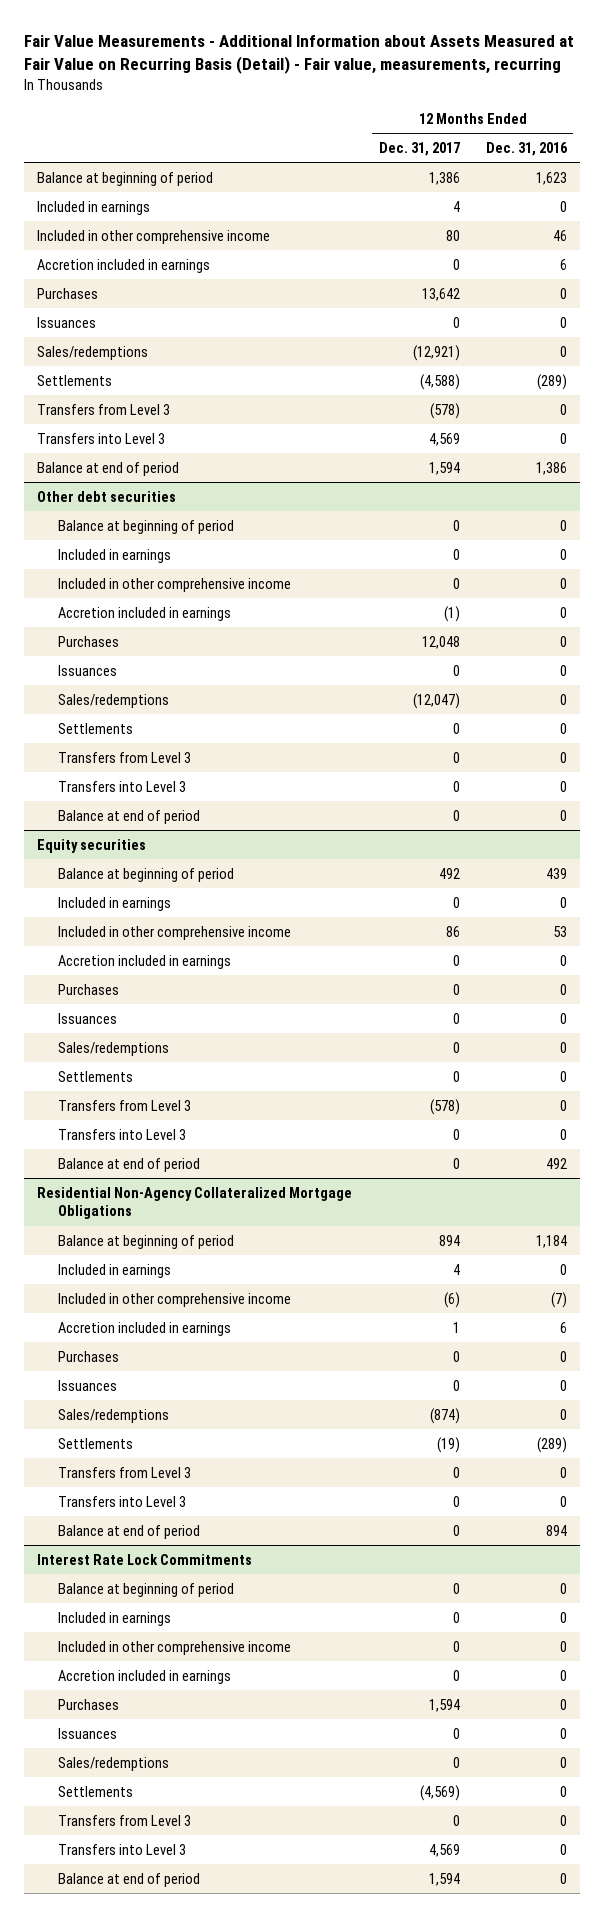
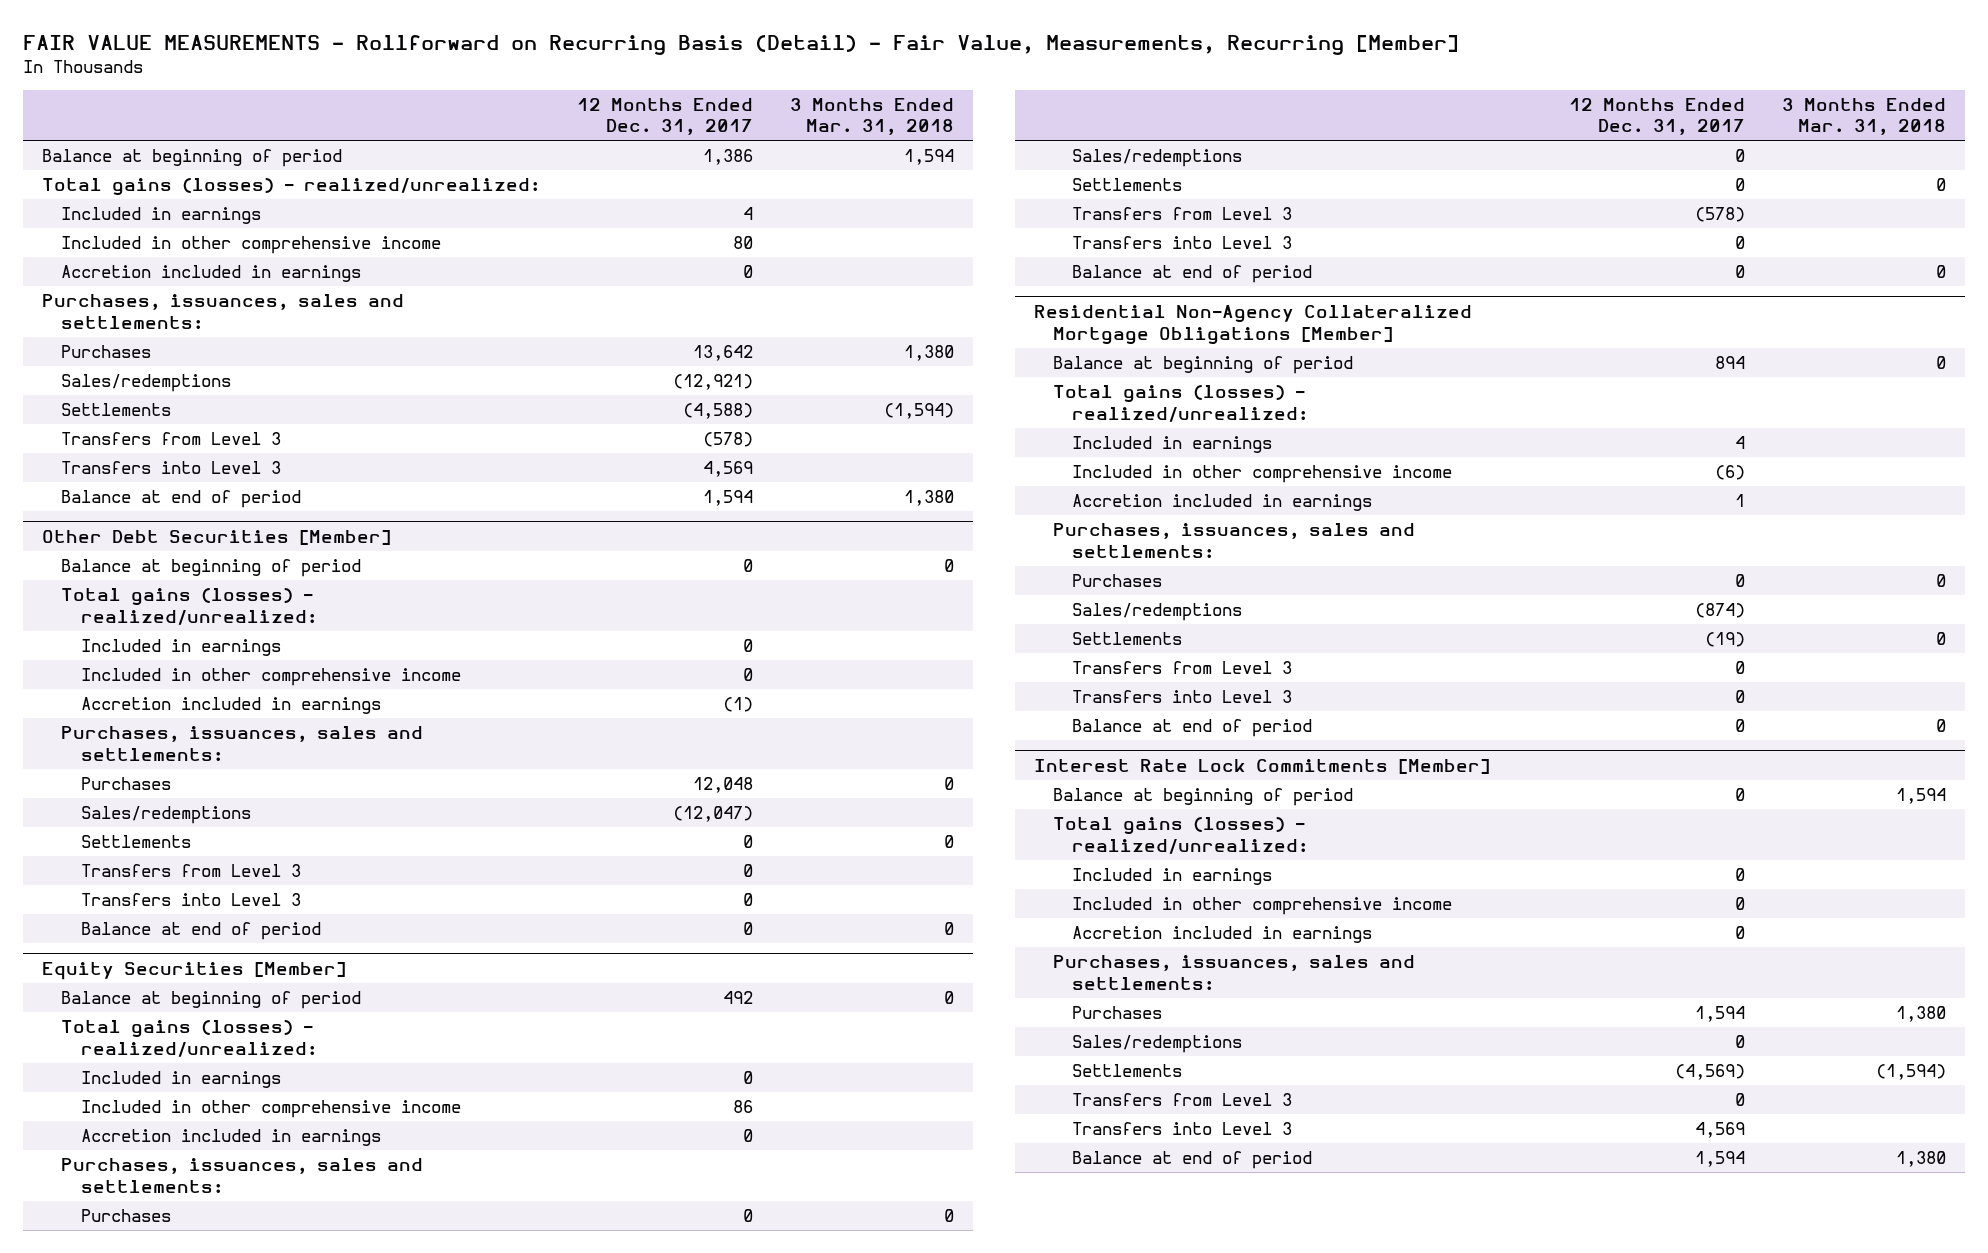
- Fair Value Measurements - Additional Information about Assets Measured at Fair Value on Recurring Basis (Detail) - Fair value, measurements, recurring
+ FAIR VALUE MEASUREMENTS - Rollforward on Recurring Basis (Detail) - Fair Value, Measurements, Recurring [Member]
- | 12 Months Ended Dec. 31, 2017 | 12 Months Ended Dec. 31, 2016
+ | 12 Months Ended Dec. 31, 2017 | 3 Months Ended Mar. 31, 2018
+ Total gains (losses) - realized/unrealized:
+ Purchases, issuances, sales and settlements:
- Issuances | 0 | 0
- Other debt securities
+ Other Debt Securities [Member]
+ Total gains (losses) - realized/unrealized:
+ Purchases, issuances, sales and settlements:
- Issuances | 0 | 0
- Equity securities
+ Equity Securities [Member]
+ Total gains (losses) - realized/unrealized:
+ Purchases, issuances, sales and settlements:
- Issuances | 0 | 0
- Residential Non-Agency Collateralized Mortgage Obligations
+ Residential Non-Agency Collateralized Mortgage Obligations [Member]
+ Total gains (losses) - realized/unrealized:
+ Purchases, issuances, sales and settlements:
- Issuances | 0 | 0
- Interest Rate Lock Commitments
+ Interest Rate Lock Commitments [Member]
+ Total gains (losses) - realized/unrealized:
+ Purchases, issuances, sales and settlements:
- Issuances | 0 | 0

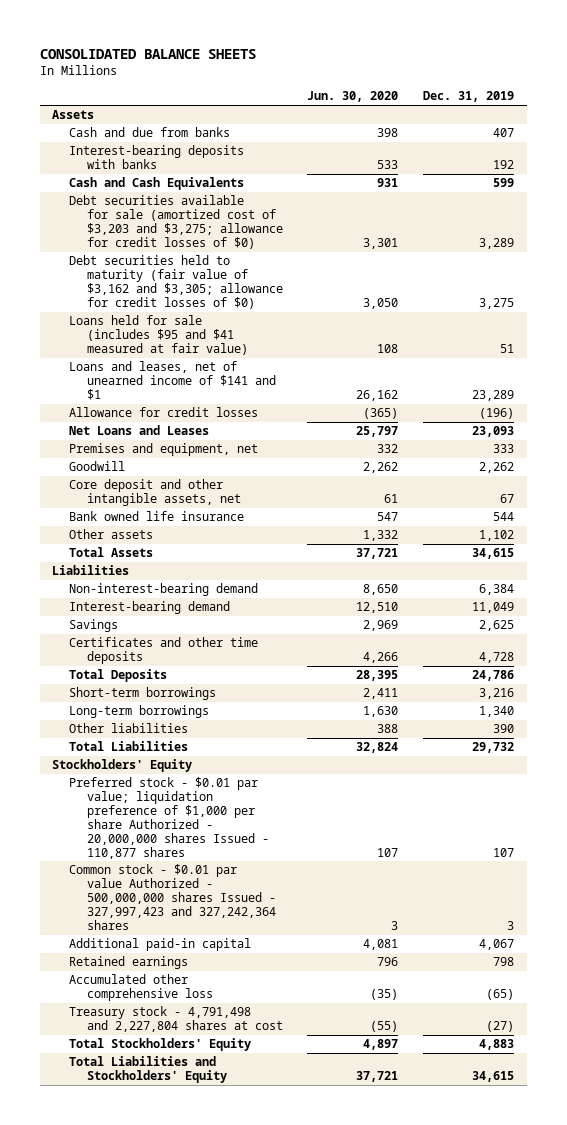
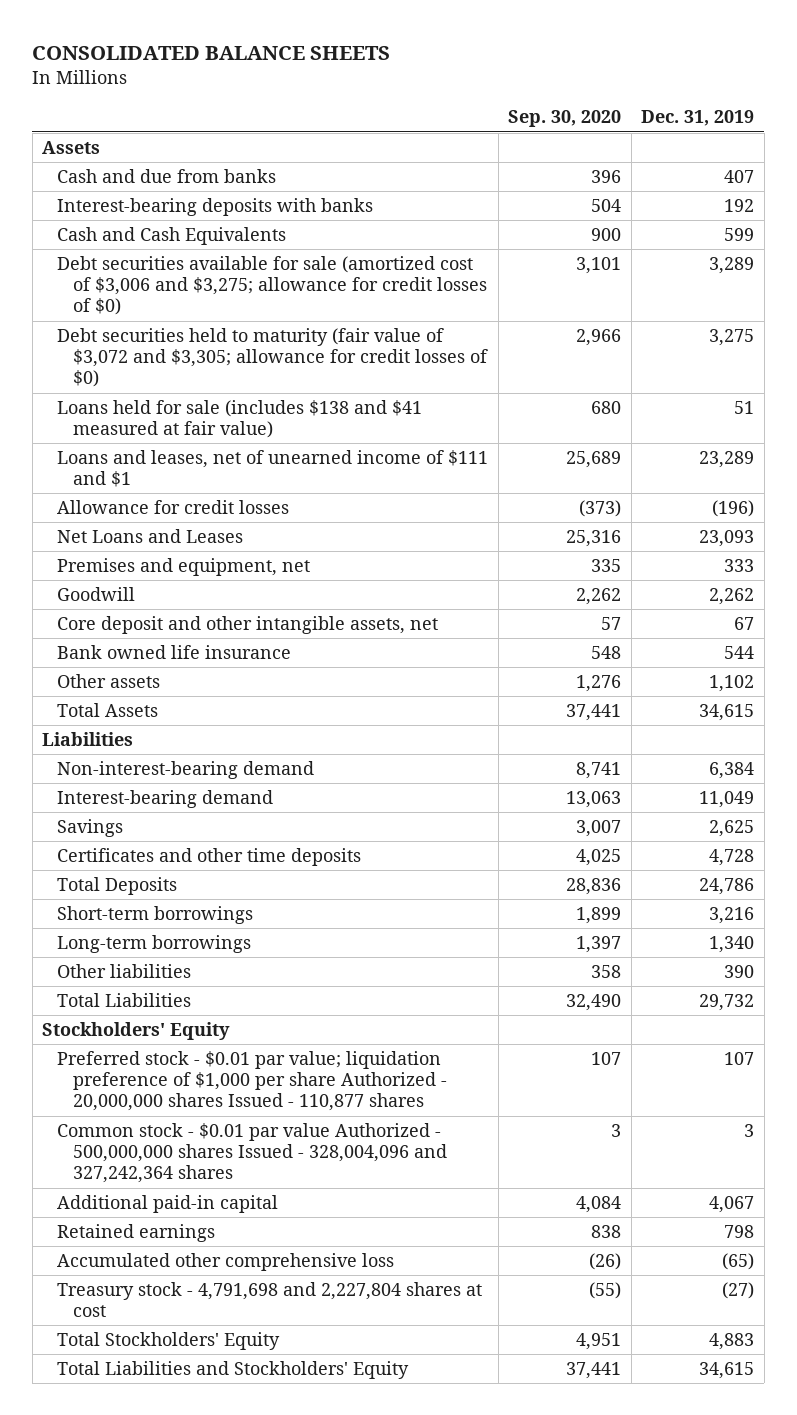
- | Jun. 30, 2020 | Dec. 31, 2019
+ | Sep. 30, 2020 | Dec. 31, 2019
- Debt securities available for sale (amortized cost of $3,203 and $3,275; allowance for credit losses of $0) | 3,301 | 3,289
- Debt securities held to maturity (fair value of $3,162 and $3,305; allowance for credit losses of $0) | 3,050 | 3,275
- Loans held for sale (includes $95 and $41 measured at fair value) | 108 | 51
- Loans and leases, net of unearned income of $141 and $1 | 26,162 | 23,289
+ Debt securities available for sale (amortized cost of $3,006 and $3,275; allowance for credit losses of $0) | 3,101 | 3,289
+ Debt securities held to maturity (fair value of $3,072 and $3,305; allowance for credit losses of $0) | 2,966 | 3,275
+ Loans held for sale (includes $138 and $41 measured at fair value) | 680 | 51
+ Loans and leases, net of unearned income of $111 and $1 | 25,689 | 23,289
- Common stock - $0.01 par value Authorized - 500,000,000 shares Issued - 327,997,423 and 327,242,364 shares | 3 | 3
+ Common stock - $0.01 par value Authorized - 500,000,000 shares Issued - 328,004,096 and 327,242,364 shares | 3 | 3
- Treasury stock - 4,791,498 and 2,227,804 shares at cost | (55) | (27)
+ Treasury stock - 4,791,698 and 2,227,804 shares at cost | (55) | (27)

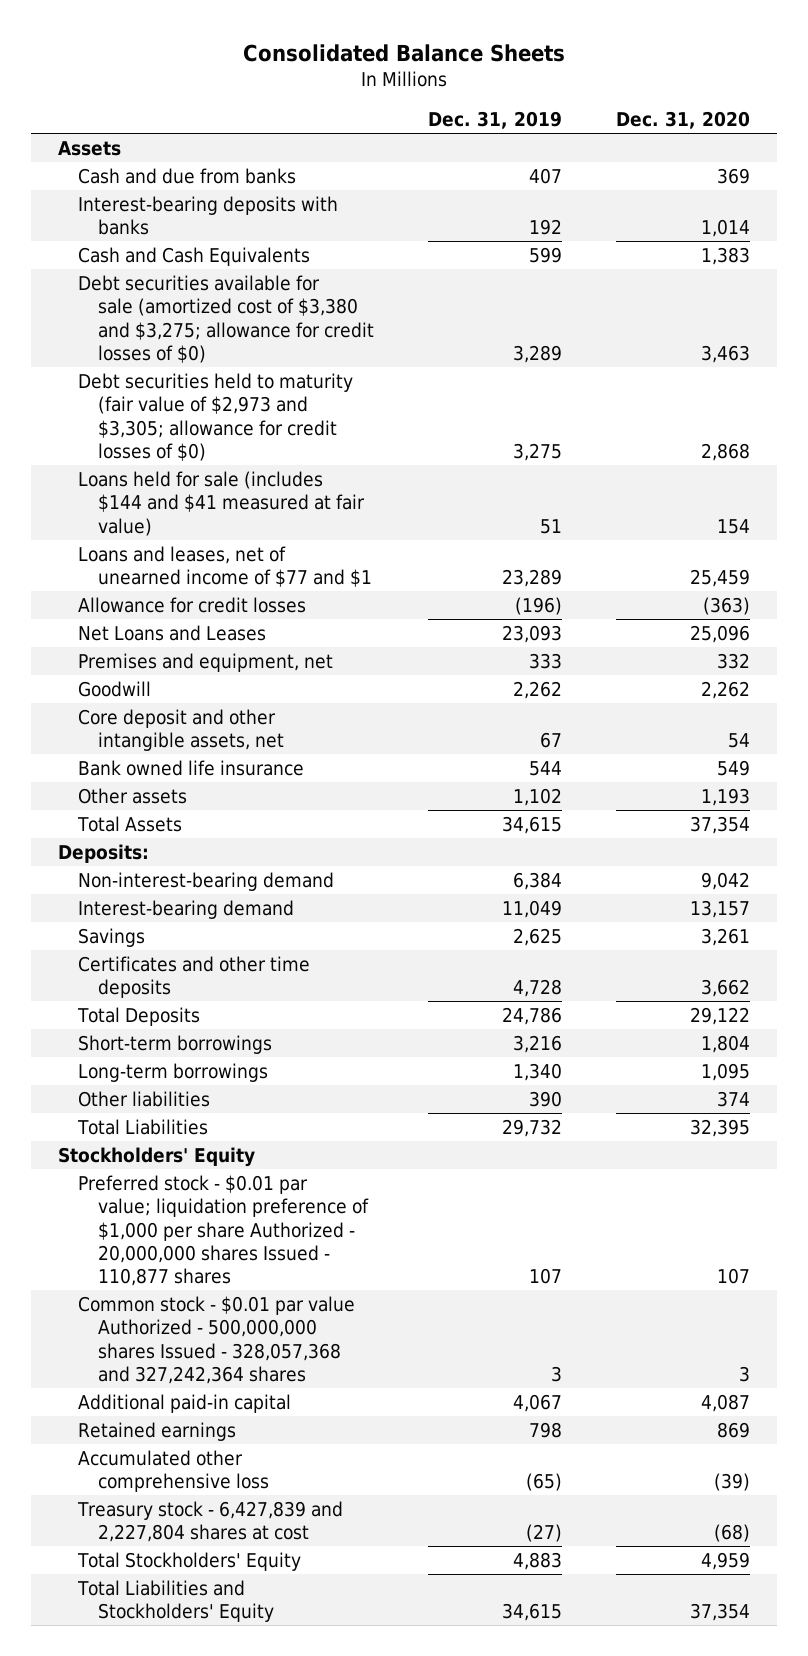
- CONSOLIDATED BALANCE SHEETS
+ Consolidated Balance Sheets
- | Sep. 30, 2020 | Dec. 31, 2019
+ | Dec. 31, 2019 | Dec. 31, 2020
- Debt securities available for sale (amortized cost of $3,006 and $3,275; allowance for credit losses of $0) | 3,101 | 3,289
- Debt securities held to maturity (fair value of $3,072 and $3,305; allowance for credit losses of $0) | 2,966 | 3,275
- Loans held for sale (includes $138 and $41 measured at fair value) | 680 | 51
- Loans and leases, net of unearned income of $111 and $1 | 25,689 | 23,289
+ Debt securities available for sale (amortized cost of $3,380 and $3,275; allowance for credit losses of $0) | 3,289 | 3,463
+ Debt securities held to maturity (fair value of $2,973 and $3,305; allowance for credit losses of $0) | 3,275 | 2,868
+ Loans held for sale (includes $144 and $41 measured at fair value) | 51 | 154
+ Loans and leases, net of unearned income of $77 and $1 | 23,289 | 25,459
- Liabilities
+ Deposits:
- Common stock - $0.01 par value Authorized - 500,000,000 shares Issued - 328,004,096 and 327,242,364 shares | 3 | 3
+ Common stock - $0.01 par value Authorized - 500,000,000 shares Issued - 328,057,368 and 327,242,364 shares | 3 | 3
- Treasury stock - 4,791,698 and 2,227,804 shares at cost | (55) | (27)
+ Treasury stock - 6,427,839 and 2,227,804 shares at cost | (27) | (68)

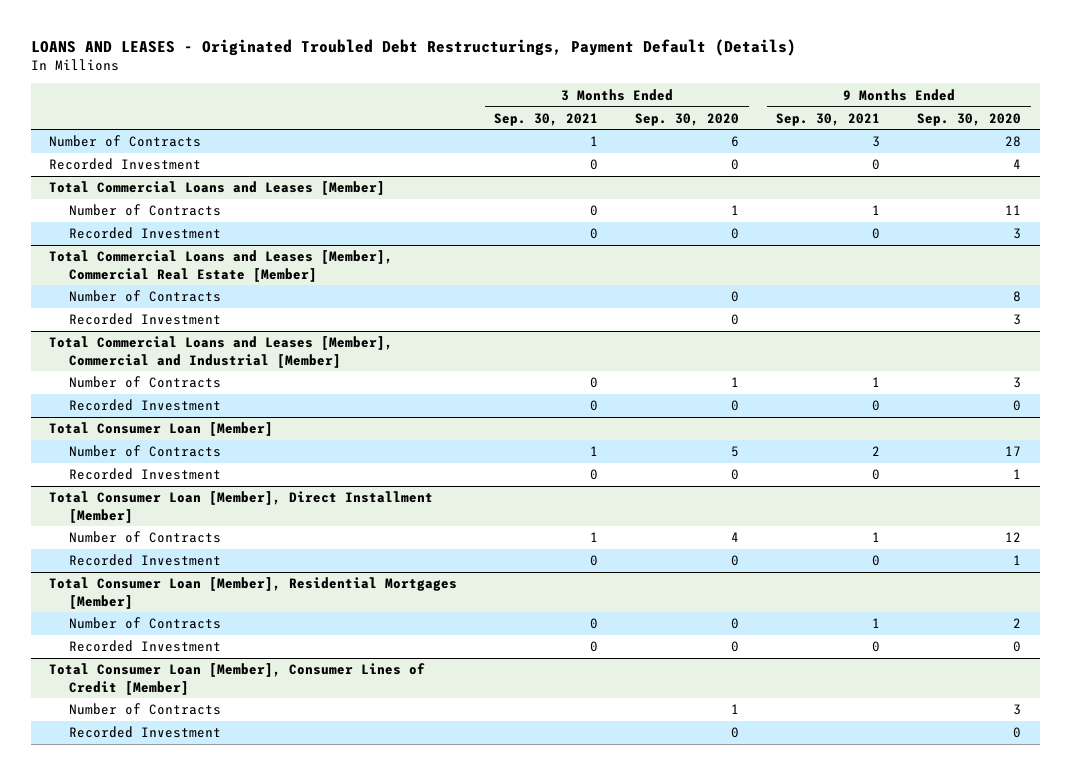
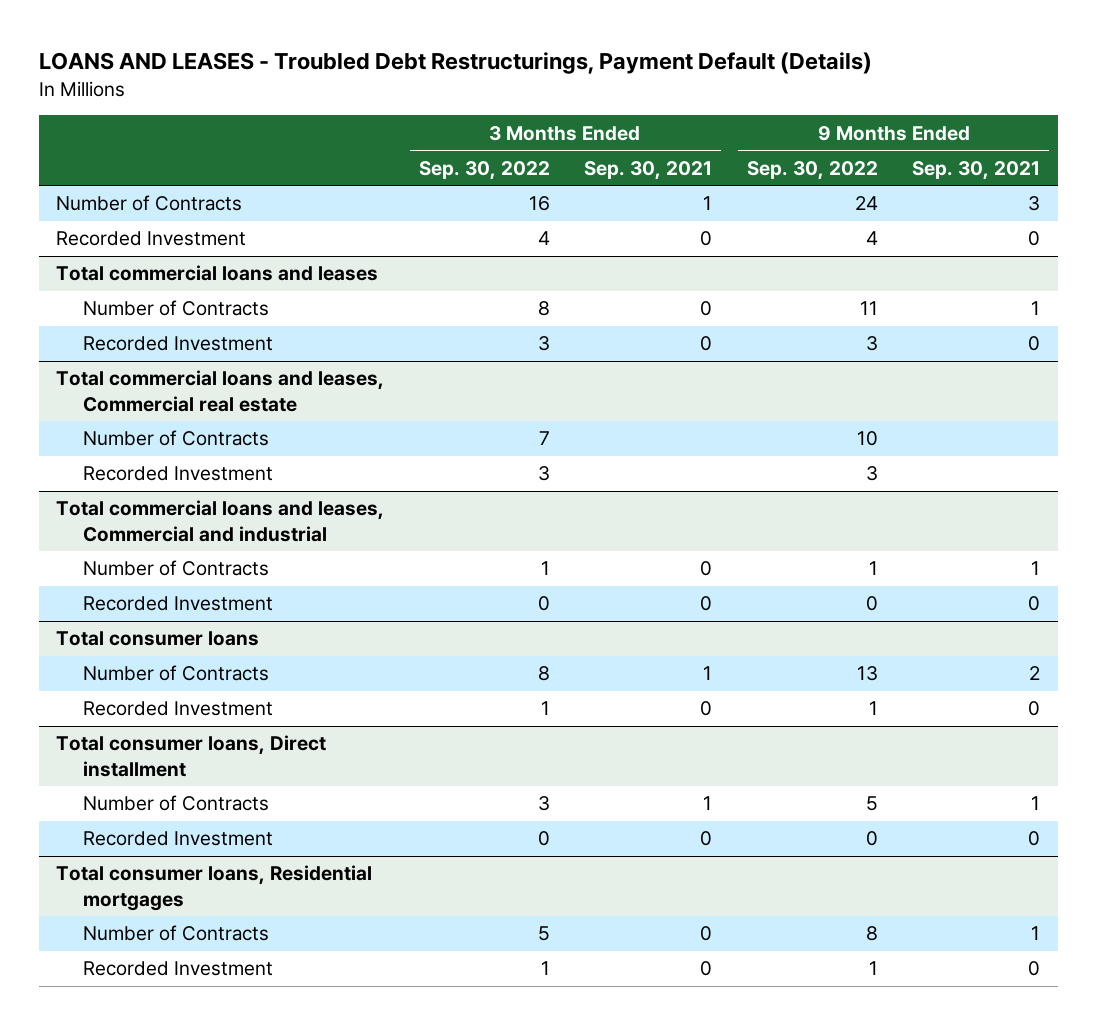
- LOANS AND LEASES - Originated Troubled Debt Restructurings, Payment Default (Details)
+ LOANS AND LEASES - Troubled Debt Restructurings, Payment Default (Details)
- | 3 Months Ended Sep. 30, 2021 | 3 Months Ended Sep. 30, 2020 | 9 Months Ended Sep. 30, 2021 | 9 Months Ended Sep. 30, 2020
+ | 3 Months Ended Sep. 30, 2022 | 3 Months Ended Sep. 30, 2021 | 9 Months Ended Sep. 30, 2022 | 9 Months Ended Sep. 30, 2021
- Total Commercial Loans and Leases [Member]
+ Total commercial loans and leases
- Total Commercial Loans and Leases [Member], Commercial Real Estate [Member]
+ Total commercial loans and leases, Commercial real estate
- Total Commercial Loans and Leases [Member], Commercial and Industrial [Member]
+ Total commercial loans and leases, Commercial and industrial
- Total Consumer Loan [Member]
+ Total consumer loans
- Total Consumer Loan [Member], Direct Installment [Member]
+ Total consumer loans, Direct installment
- Total Consumer Loan [Member], Residential Mortgages [Member]
+ Total consumer loans, Residential mortgages
- Total Consumer Loan [Member], Consumer Lines of Credit [Member]
- Number of Contracts | | 1 | | 3
- Recorded Investment | | 0 | | 0

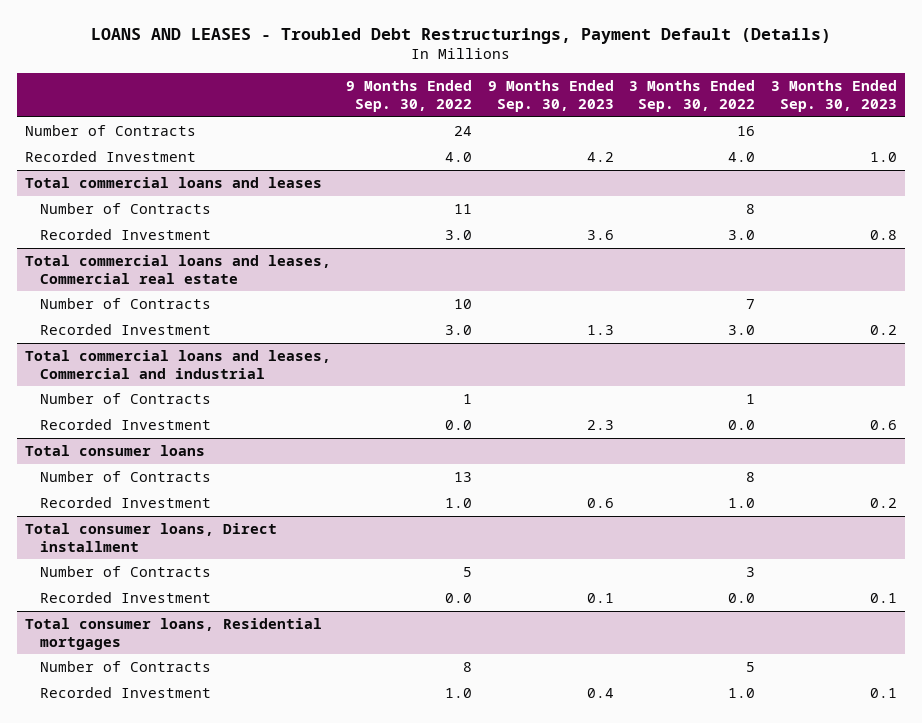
- | 3 Months Ended Sep. 30, 2022 | 3 Months Ended Sep. 30, 2021 | 9 Months Ended Sep. 30, 2022 | 9 Months Ended Sep. 30, 2021
+ | 9 Months Ended Sep. 30, 2022 | 9 Months Ended Sep. 30, 2023 | 3 Months Ended Sep. 30, 2022 | 3 Months Ended Sep. 30, 2023
- Recorded Investment | 4 | 0 | 4 | 0
+ Recorded Investment | 4.0 | 4.2 | 4.0 | 1.0
@ Total commercial loans and leases
- Recorded Investment | 3 | 0 | 3 | 0
+ Recorded Investment | 3.0 | 3.6 | 3.0 | 0.8
@ Total commercial loans and leases, Commercial real estate
- Recorded Investment | 3 | | 3 |
+ Recorded Investment | 3.0 | 1.3 | 3.0 | 0.2
@ Total commercial loans and leases, Commercial and industrial
- Recorded Investment | 0 | 0 | 0 | 0
+ Recorded Investment | 0.0 | 2.3 | 0.0 | 0.6
@ Total consumer loans
- Recorded Investment | 1 | 0 | 1 | 0
+ Recorded Investment | 1.0 | 0.6 | 1.0 | 0.2
@ Total consumer loans, Direct installment
- Recorded Investment | 0 | 0 | 0 | 0
+ Recorded Investment | 0.0 | 0.1 | 0.0 | 0.1
@ Total consumer loans, Residential mortgages
- Recorded Investment | 1 | 0 | 1 | 0
+ Recorded Investment | 1.0 | 0.4 | 1.0 | 0.1

